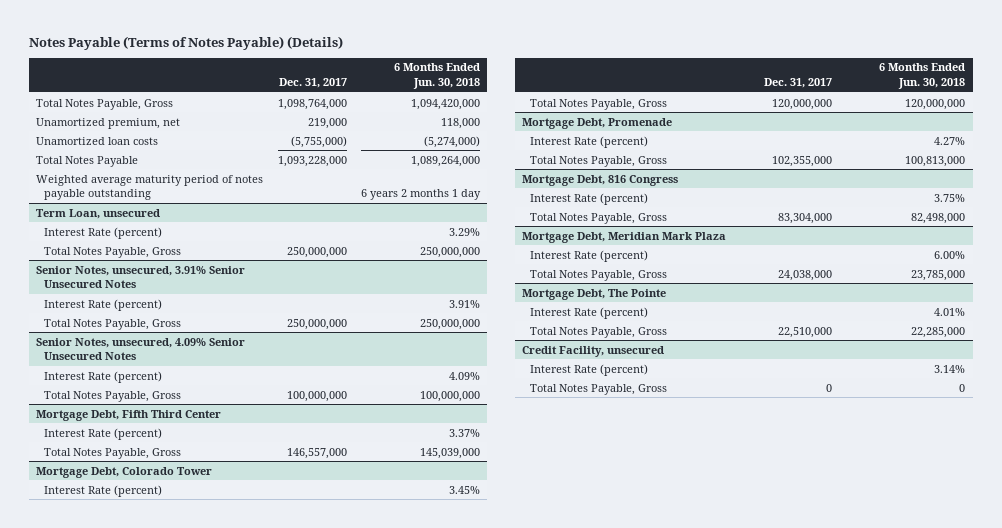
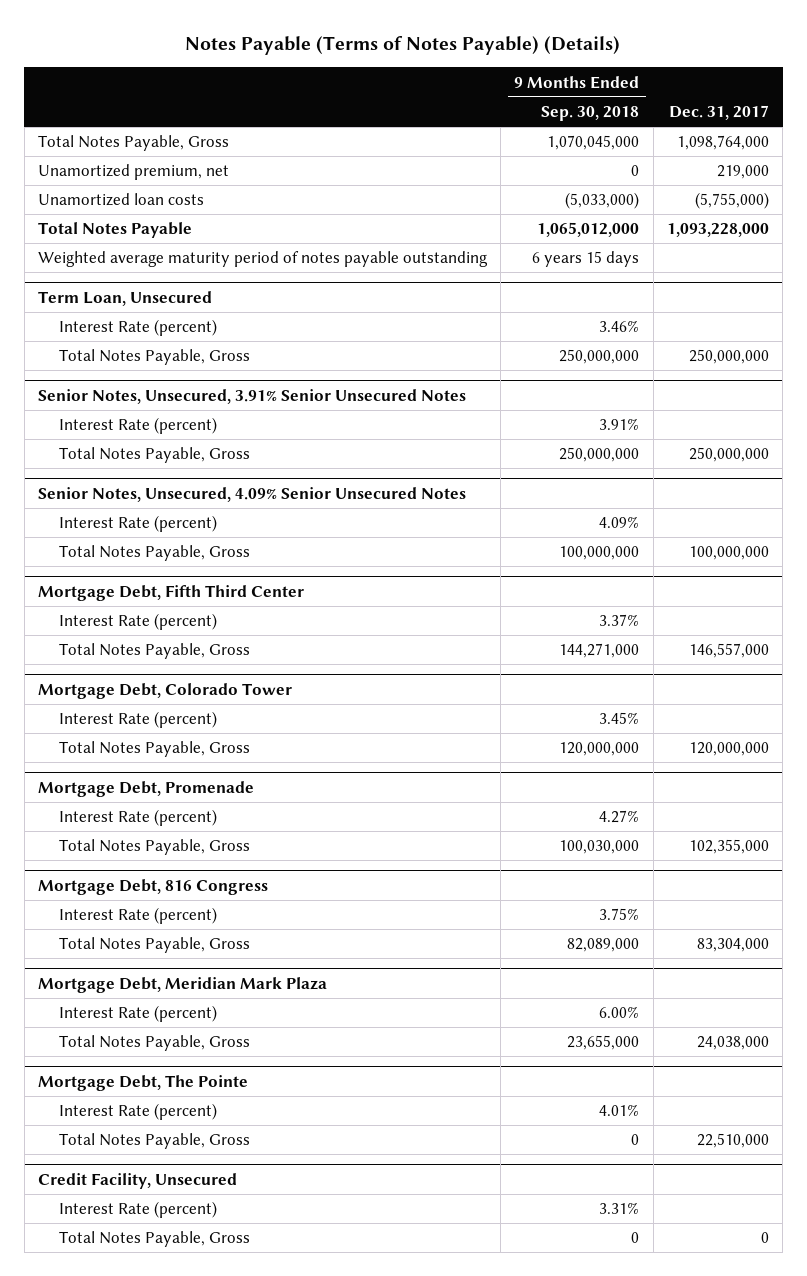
- | Dec. 31, 2017 | 6 Months Ended Jun. 30, 2018
+ | 9 Months Ended Sep. 30, 2018 | Dec. 31, 2017
- Term Loan, unsecured
+ Term Loan, Unsecured
- Senior Notes, unsecured, 3.91% Senior Unsecured Notes
+ Senior Notes, Unsecured, 3.91% Senior Unsecured Notes
- Senior Notes, unsecured, 4.09% Senior Unsecured Notes
+ Senior Notes, Unsecured, 4.09% Senior Unsecured Notes
- Credit Facility, unsecured
+ Credit Facility, Unsecured

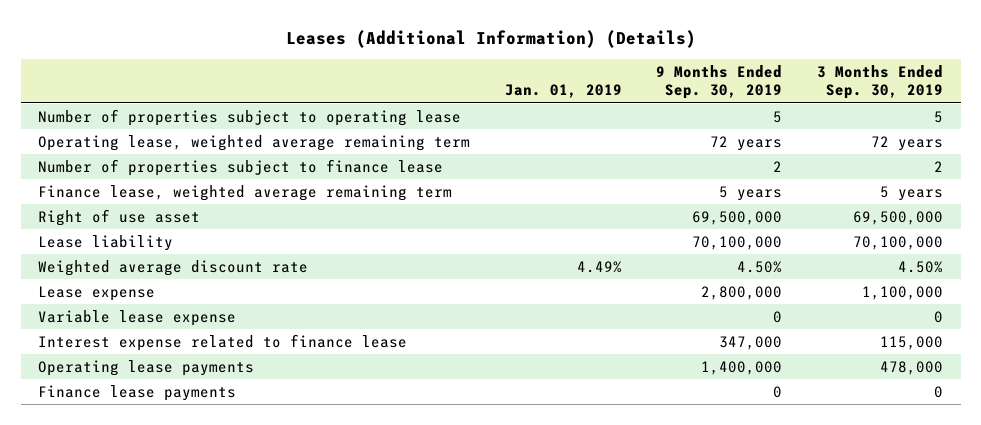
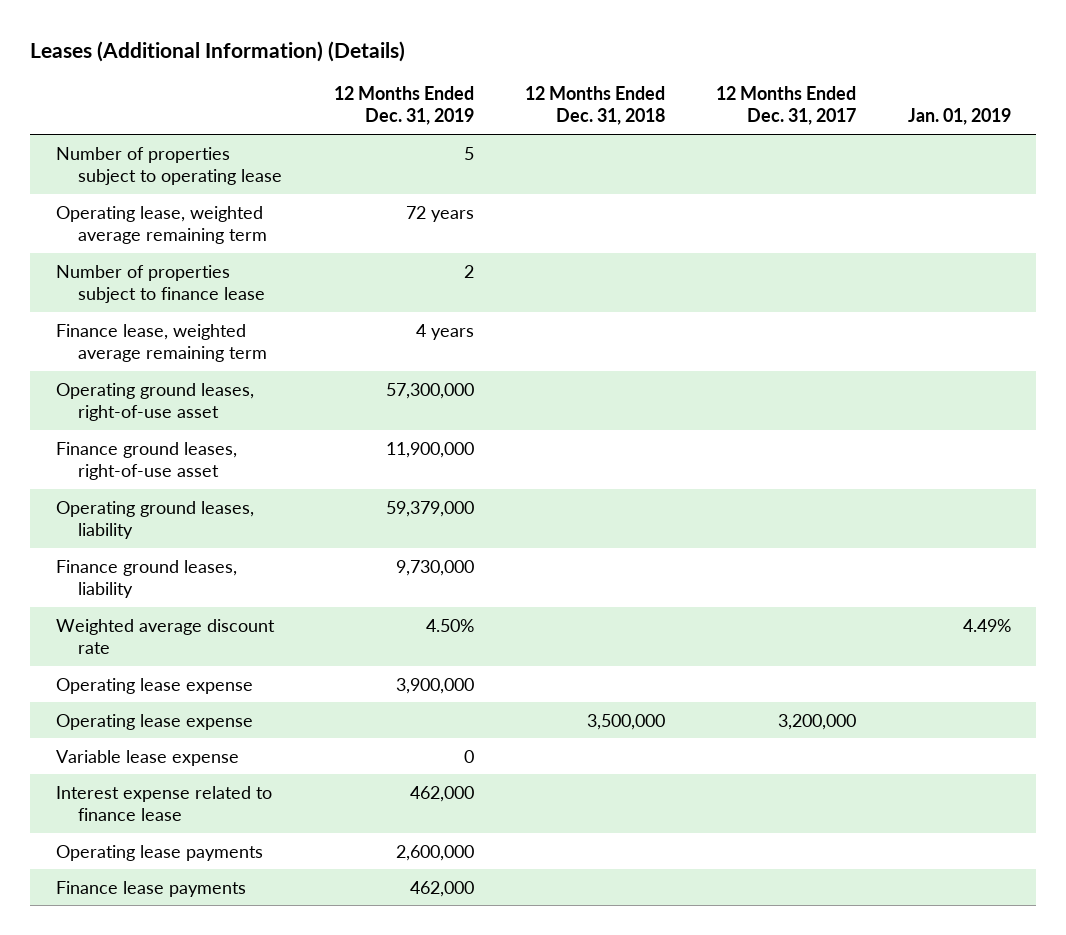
- | Jan. 01, 2019 | 9 Months Ended Sep. 30, 2019 | 3 Months Ended Sep. 30, 2019
+ | 12 Months Ended Dec. 31, 2019 | 12 Months Ended Dec. 31, 2018 | 12 Months Ended Dec. 31, 2017 | Jan. 01, 2019
- Right of use asset | | 69,500,000 | 69,500,000
- Lease liability | | 70,100,000 | 70,100,000
+ Operating ground leases, right-of-use asset | 57,300,000 | | |
+ Finance ground leases, right-of-use asset | 11,900,000 | | |
+ Operating ground leases, liability | 59,379,000 | | |
+ Finance ground leases, liability | 9,730,000 | | |
- Lease expense | | 2,800,000 | 1,100,000
+ Operating lease expense | 3,900,000 | | |
+ Operating lease expense | | 3,500,000 | 3,200,000 |

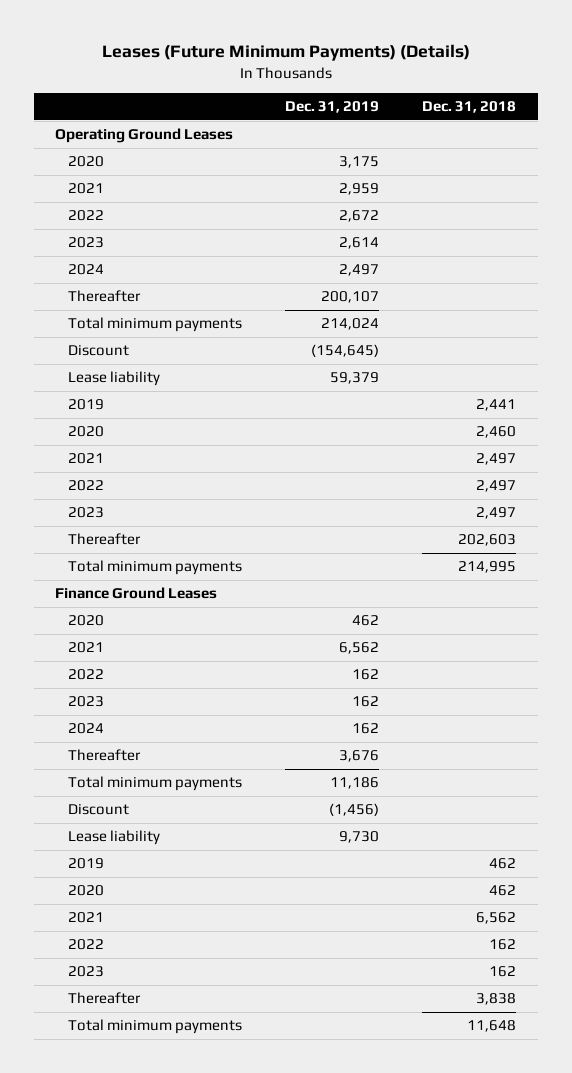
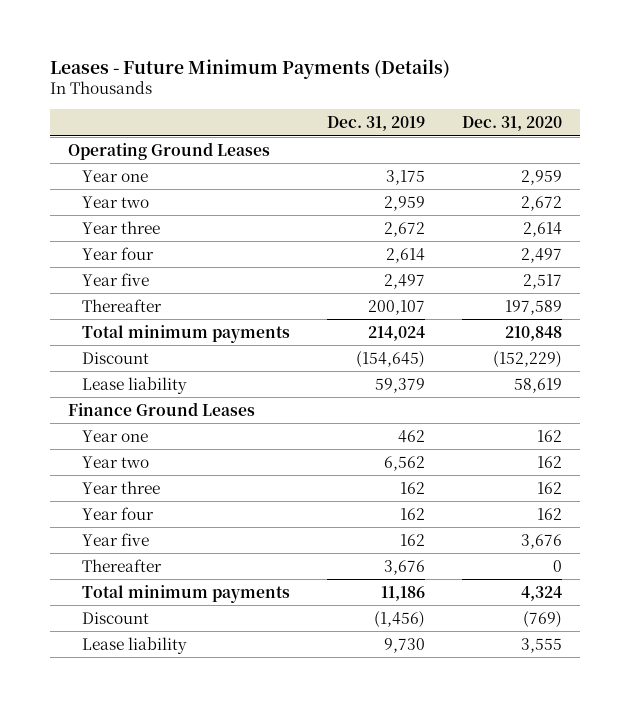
- Leases (Future Minimum Payments) (Details)
+ Leases - Future Minimum Payments (Details)
- | Dec. 31, 2019 | Dec. 31, 2018
+ | Dec. 31, 2019 | Dec. 31, 2020
- 2020 | 3,175 |
- 2021 | 2,959 |
- 2022 | 2,672 |
- 2023 | 2,614 |
- 2024 | 2,497 |
+ Year one | 3,175 | 2,959
+ Year two | 2,959 | 2,672
+ Year three | 2,672 | 2,614
+ Year four | 2,614 | 2,497
+ Year five | 2,497 | 2,517
- 2019 | | 2,441
- 2020 | | 2,460
- 2021 | | 2,497
- 2022 | | 2,497
- 2023 | | 2,497
- Thereafter | | 202,603
- Total minimum payments | | 214,995
- 2020 | 462 |
- 2021 | 6,562 |
- 2022 | 162 |
- 2023 | 162 |
- 2024 | 162 |
+ Year one | 462 | 162
+ Year two | 6,562 | 162
+ Year three | 162 | 162
+ Year four | 162 | 162
+ Year five | 162 | 3,676
- 2019 | | 462
- 2020 | | 462
- 2021 | | 6,562
- 2022 | | 162
- 2023 | | 162
- Thereafter | | 3,838
- Total minimum payments | | 11,648

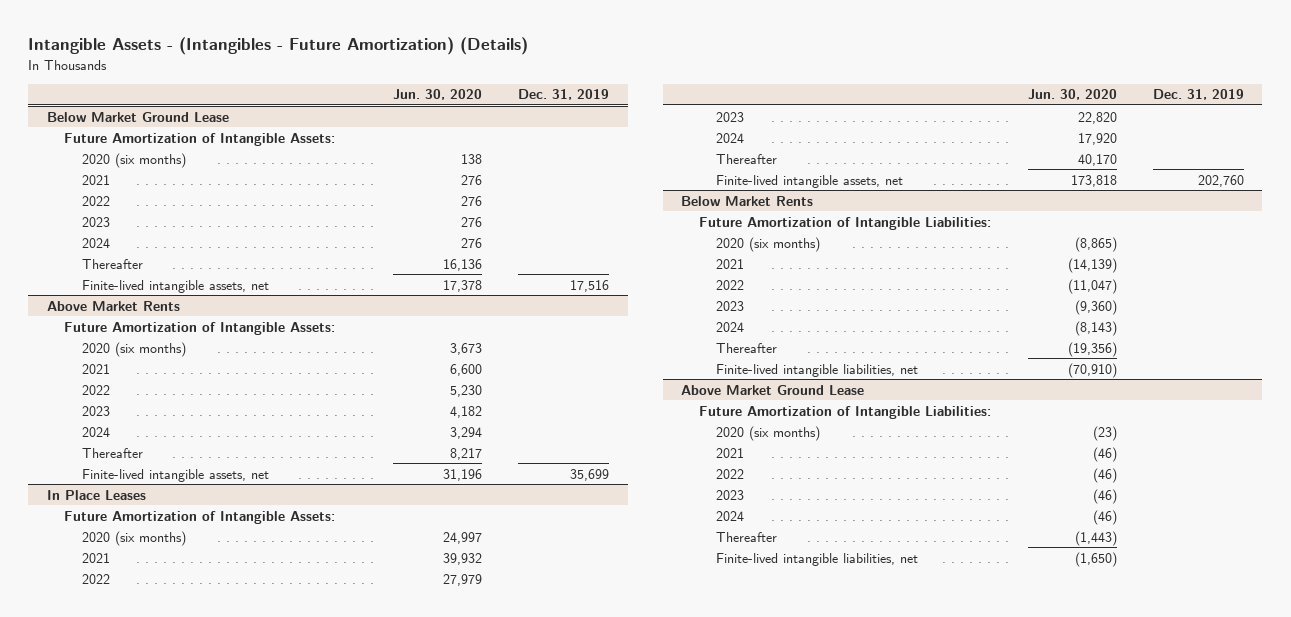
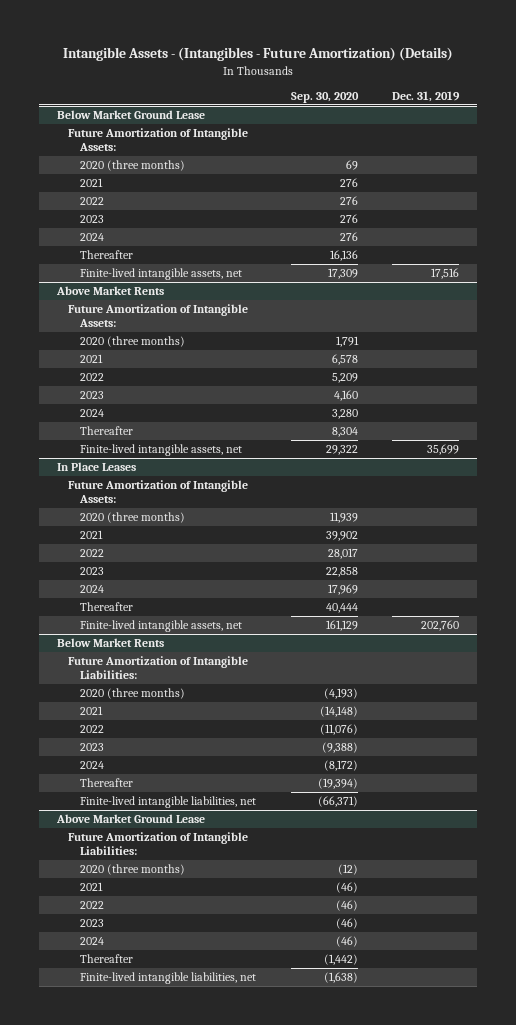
- | Jun. 30, 2020 | Dec. 31, 2019
+ | Sep. 30, 2020 | Dec. 31, 2019
@ Below Market Ground Lease
- 2020 (six months) | 138 |
+ 2020 (three months) | 69 |
@ Above Market Rents
- 2020 (six months) | 3,673 |
+ 2020 (three months) | 1,791 |
@ In Place Leases
- 2020 (six months) | 24,997 |
+ 2020 (three months) | 11,939 |
@ Below Market Rents
- 2020 (six months) | (8,865) |
+ 2020 (three months) | (4,193) |
@ Above Market Ground Lease
- 2020 (six months) | (23) |
+ 2020 (three months) | (12) |

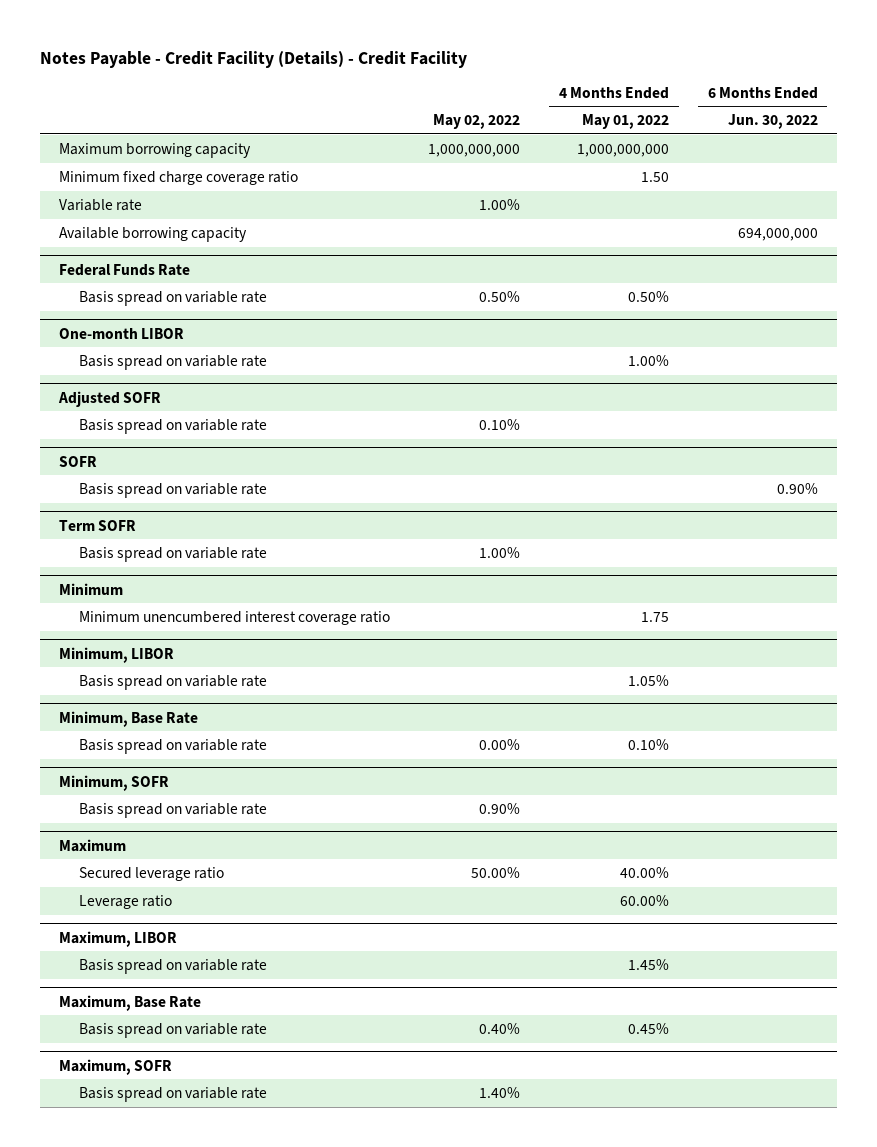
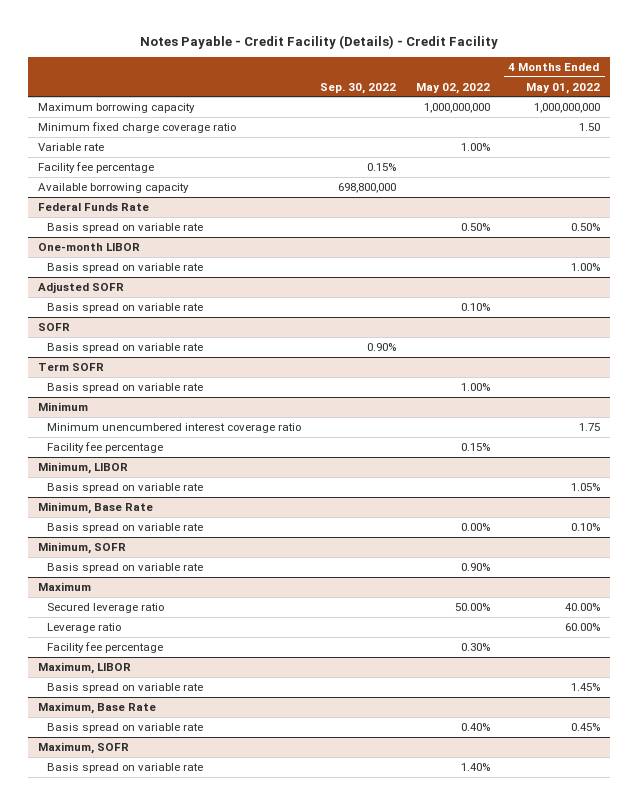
- | May 02, 2022 | 4 Months Ended May 01, 2022 | 6 Months Ended Jun. 30, 2022
+ | Sep. 30, 2022 | May 02, 2022 | 4 Months Ended May 01, 2022
+ Facility fee percentage | 0.15% | |
@ Minimum
+ Facility fee percentage | | 0.15% |
@ Maximum
+ Facility fee percentage | | 0.30% |

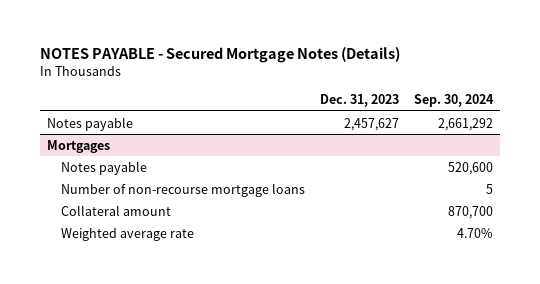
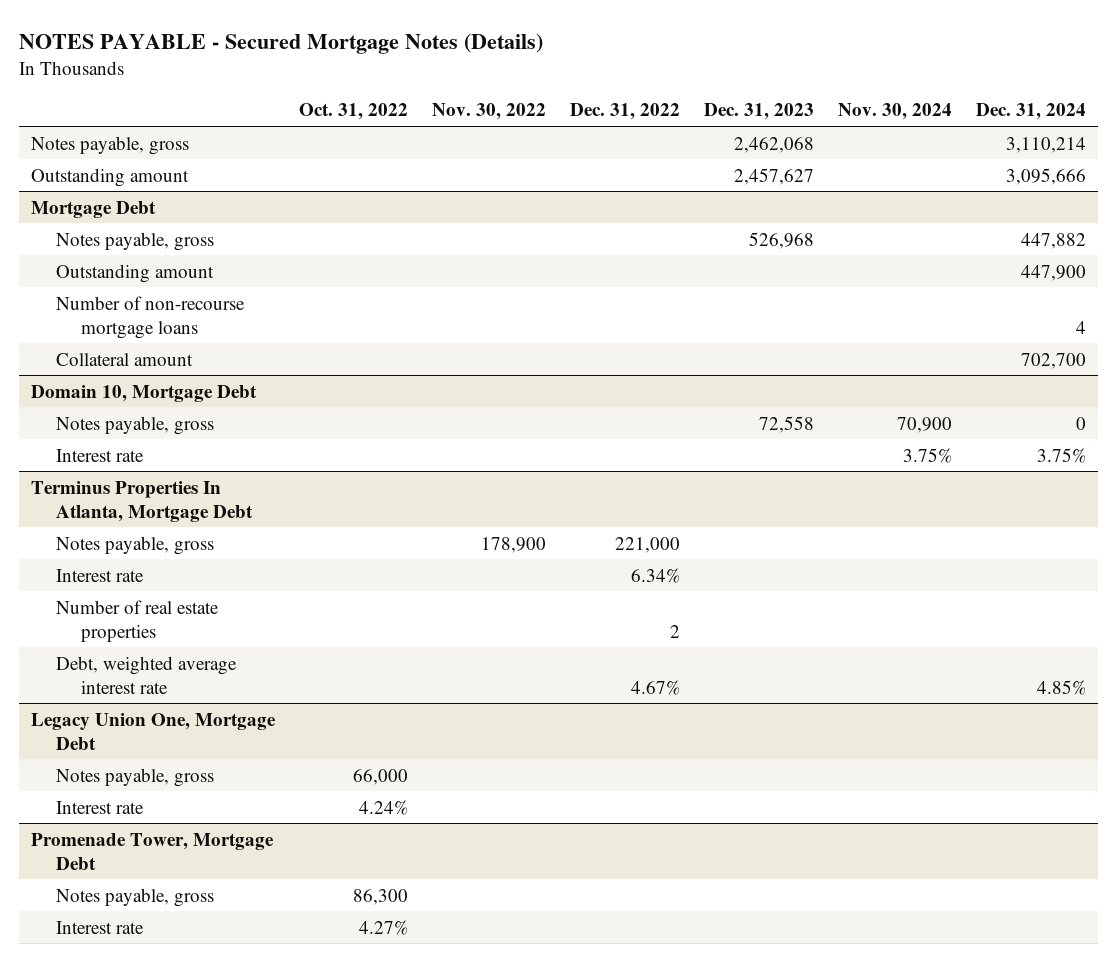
- | Dec. 31, 2023 | Sep. 30, 2024
+ | Oct. 31, 2022 | Nov. 30, 2022 | Dec. 31, 2022 | Dec. 31, 2023 | Nov. 30, 2024 | Dec. 31, 2024
- Notes payable | 2,457,627 | 2,661,292
- Mortgages
- Notes payable | | 520,600
+ Notes payable, gross | | | | 2,462,068 | | 3,110,214
+ Outstanding amount | | | | 2,457,627 | | 3,095,666
+ Mortgage Debt
+ Notes payable, gross | | | | 526,968 | | 447,882
+ Outstanding amount | | | | | | 447,900
- Weighted average rate | | 4.70%
+ Domain 10, Mortgage Debt
+ Notes payable, gross | | | | 72,558 | 70,900 | 0
+ Interest rate | | | | | 3.75% | 3.75%
+ Terminus Properties In Atlanta, Mortgage Debt
+ Notes payable, gross | | 178,900 | 221,000 | | |
+ Interest rate | | | 6.34% | | |
+ Number of real estate properties | | | 2 | | |
+ Debt, weighted average interest rate | | | 4.67% | | | 4.85%
+ Legacy Union One, Mortgage Debt
+ Notes payable, gross | 66,000 | | | | |
+ Interest rate | 4.24% | | | | |
+ Promenade Tower, Mortgage Debt
+ Notes payable, gross | 86,300 | | | | |
+ Interest rate | 4.27% | | | | |

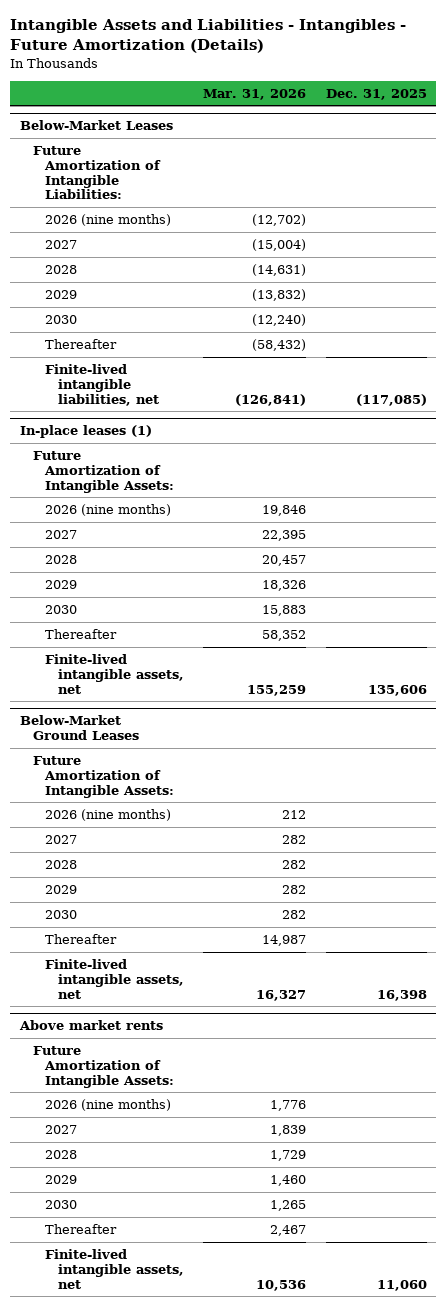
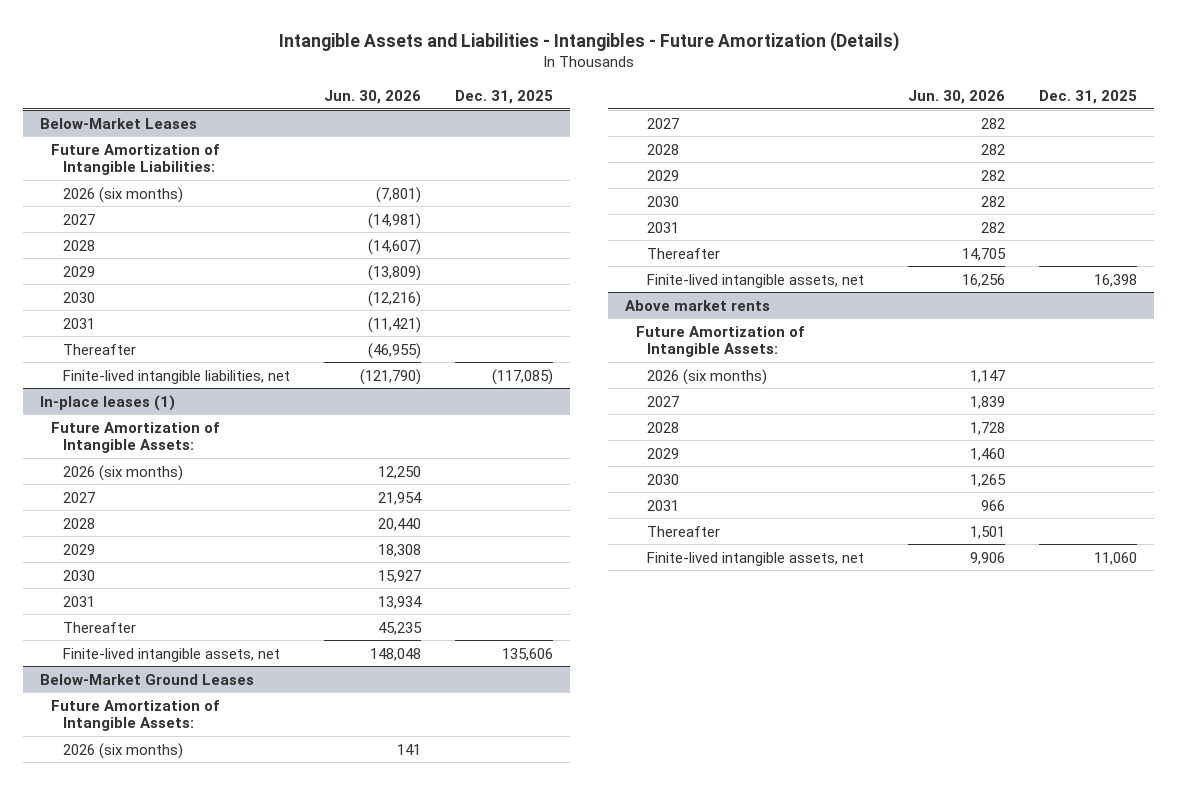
- | Mar. 31, 2026 | Dec. 31, 2025
+ | Jun. 30, 2026 | Dec. 31, 2025
@ Below-Market Leases
- 2026 (nine months) | (12,702) |
+ 2026 (six months) | (7,801) |
+ 2031 | (11,421) |
@ In-place leases (1)
- 2026 (nine months) | 19,846 |
+ 2026 (six months) | 12,250 |
+ 2031 | 13,934 |
@ Below-Market Ground Leases
- 2026 (nine months) | 212 |
+ 2026 (six months) | 141 |
+ 2031 | 282 |
@ Above market rents
- 2026 (nine months) | 1,776 |
+ 2026 (six months) | 1,147 |
+ 2031 | 966 |

